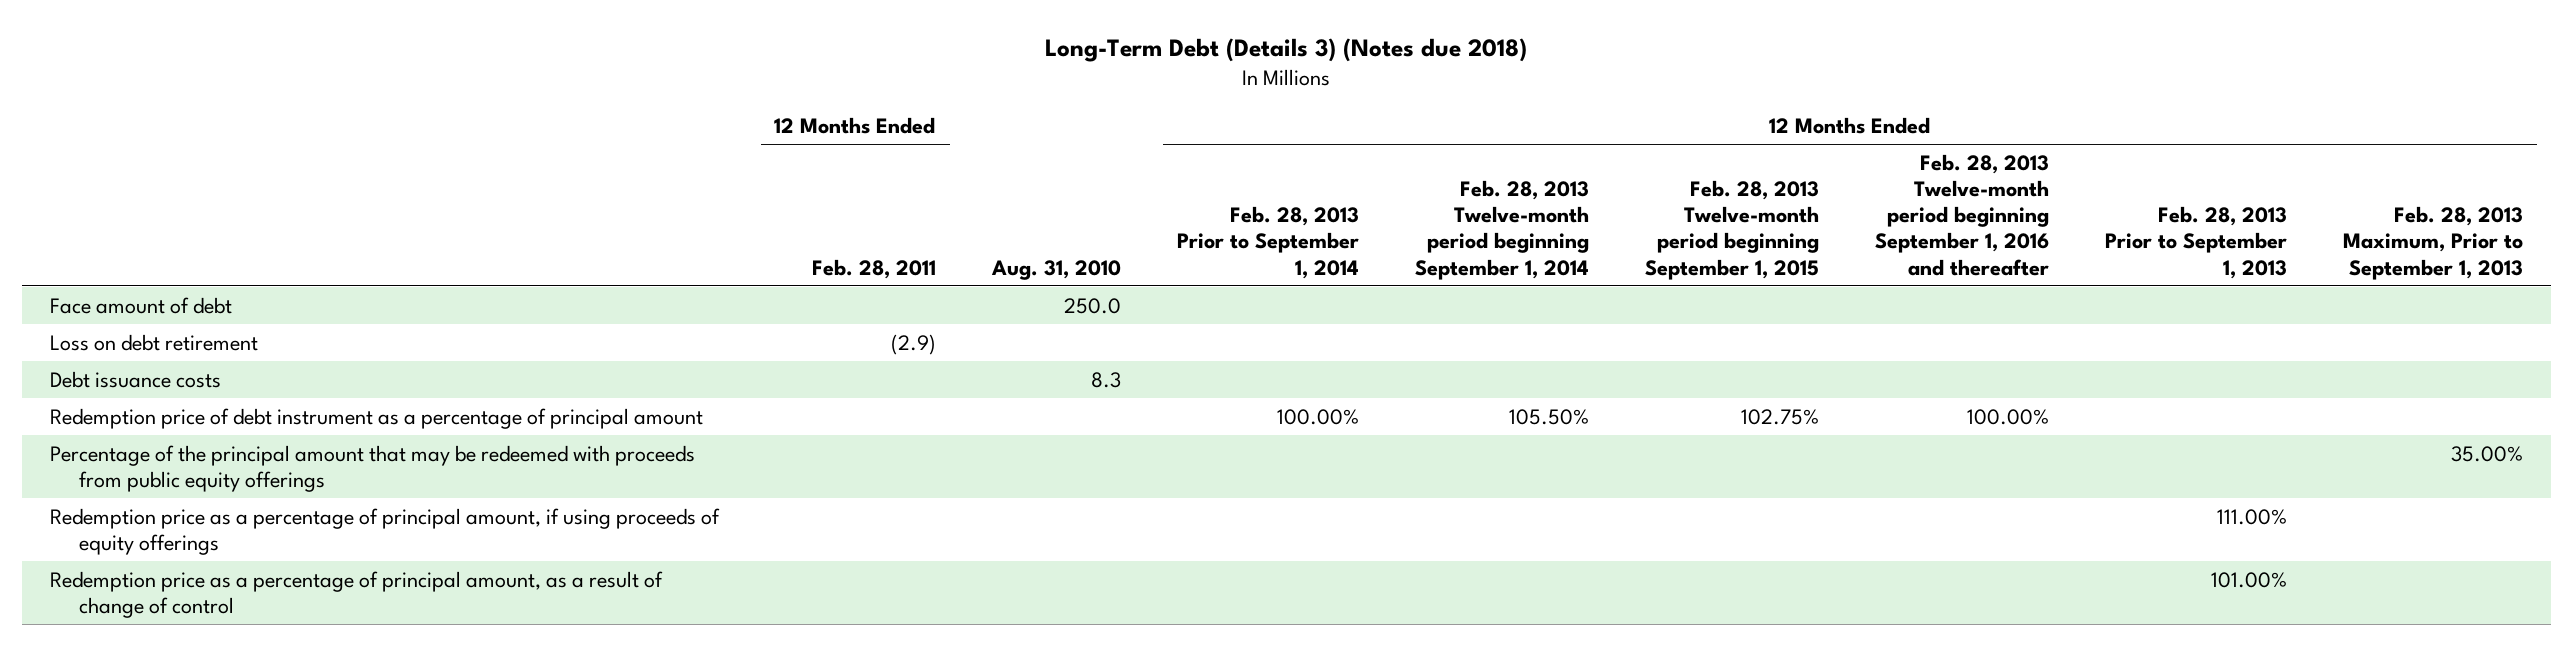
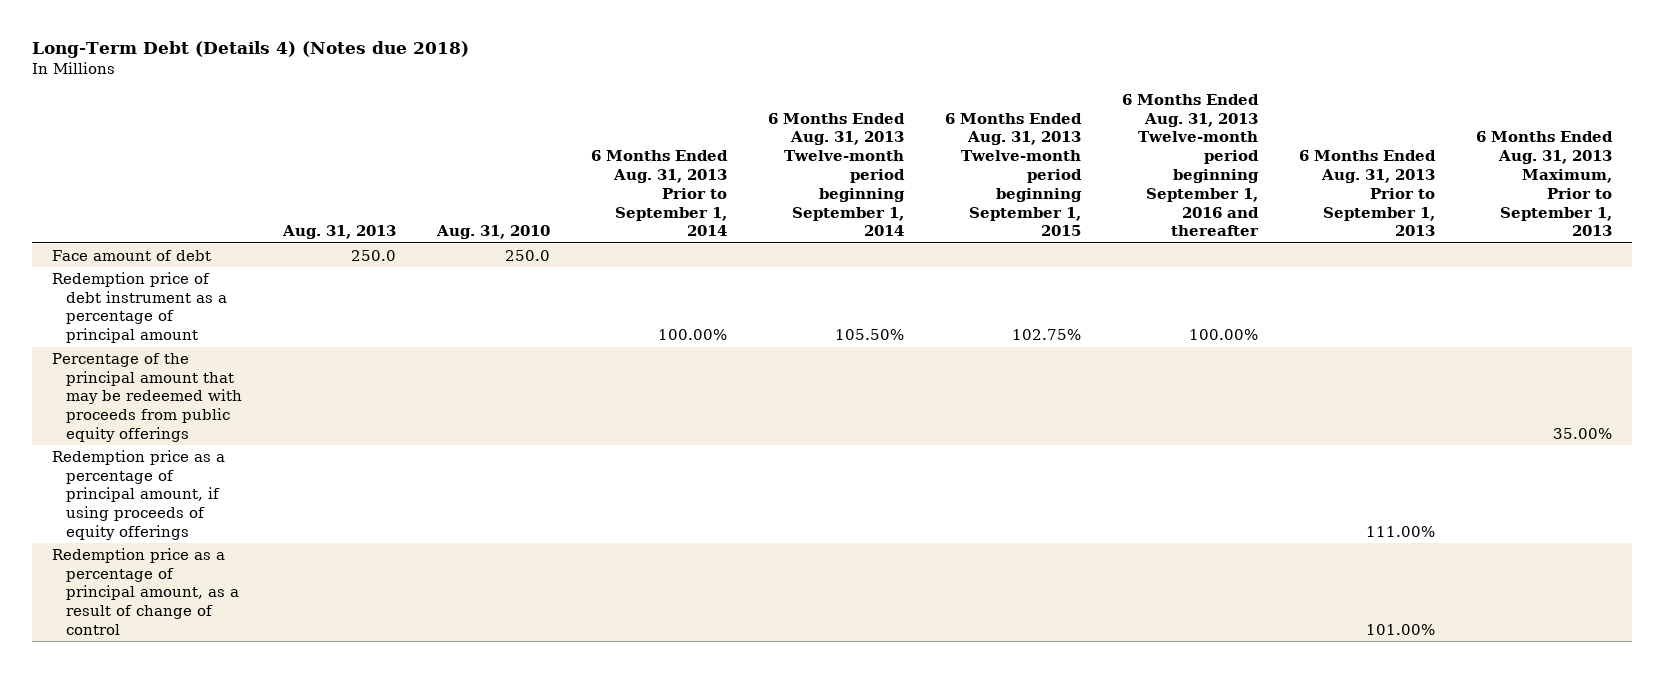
- Long-Term Debt (Details 3) (Notes due 2018)
+ Long-Term Debt (Details 4) (Notes due 2018)
- | 12 Months Ended Feb. 28, 2011 | Aug. 31, 2010 | 12 Months Ended Feb. 28, 2013 Prior to September 1, 2014 | 12 Months Ended Feb. 28, 2013 Twelve-month period beginning September 1, 2014 | 12 Months Ended Feb. 28, 2013 Twelve-month period beginning September 1, 2015 | 12 Months Ended Feb. 28, 2013 Twelve-month period beginning September 1, 2016 and thereafter | 12 Months Ended Feb. 28, 2013 Prior to September 1, 2013 | 12 Months Ended Feb. 28, 2013 Maximum, Prior to September 1, 2013
+ | Aug. 31, 2013 | Aug. 31, 2010 | 6 Months Ended Aug. 31, 2013 Prior to September 1, 2014 | 6 Months Ended Aug. 31, 2013 Twelve-month period beginning September 1, 2014 | 6 Months Ended Aug. 31, 2013 Twelve-month period beginning September 1, 2015 | 6 Months Ended Aug. 31, 2013 Twelve-month period beginning September 1, 2016 and thereafter | 6 Months Ended Aug. 31, 2013 Prior to September 1, 2013 | 6 Months Ended Aug. 31, 2013 Maximum, Prior to September 1, 2013
- Loss on debt retirement | (2.9) | | | | | | |
- Debt issuance costs | | 8.3 | | | | | |

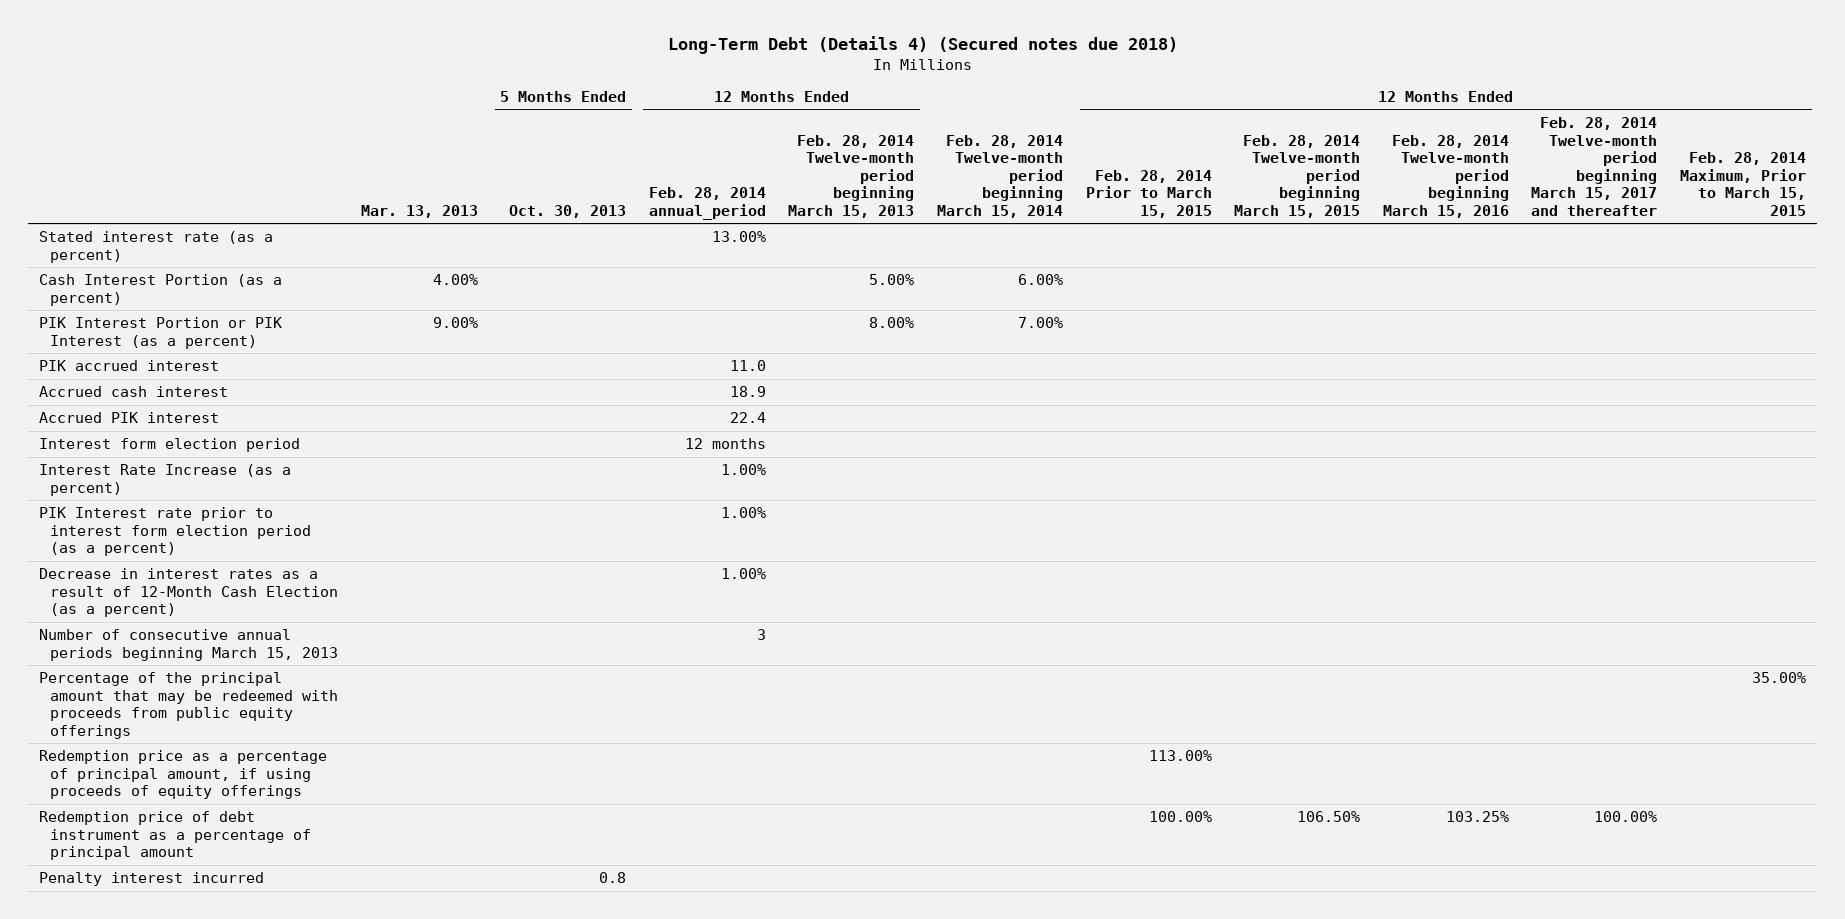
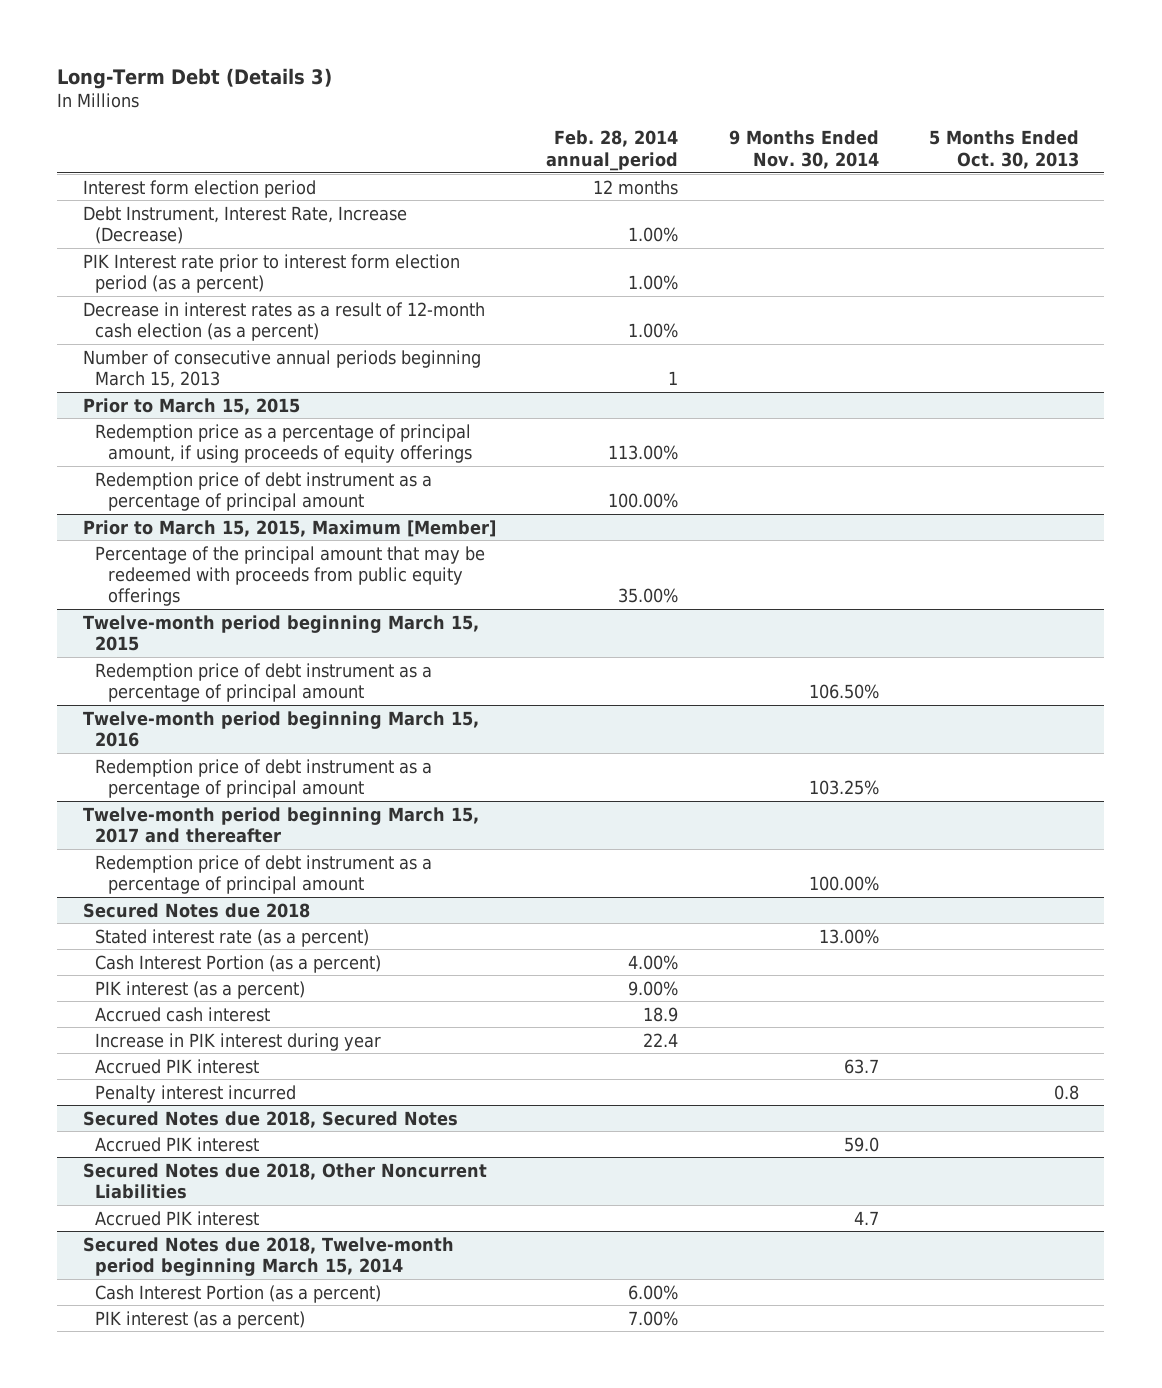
- Long-Term Debt (Details 4) (Secured notes due 2018)
+ Long-Term Debt (Details 3)
- | Mar. 13, 2013 | 5 Months Ended Oct. 30, 2013 | 12 Months Ended Feb. 28, 2014 annual_period | 12 Months Ended Feb. 28, 2014 Twelve-month period beginning March 15, 2013 | Feb. 28, 2014 Twelve-month period beginning March 15, 2014 | 12 Months Ended Feb. 28, 2014 Prior to March 15, 2015 | 12 Months Ended Feb. 28, 2014 Twelve-month period beginning March 15, 2015 | 12 Months Ended Feb. 28, 2014 Twelve-month period beginning March 15, 2016 | 12 Months Ended Feb. 28, 2014 Twelve-month period beginning March 15, 2017 and thereafter | 12 Months Ended Feb. 28, 2014 Maximum, Prior to March 15, 2015
+ | Feb. 28, 2014 annual_period | 9 Months Ended Nov. 30, 2014 | 5 Months Ended Oct. 30, 2013
- Stated interest rate (as a percent) | | | 13.00% | | | | | | |
- Cash Interest Portion (as a percent) | 4.00% | | | 5.00% | 6.00% | | | | |
- PIK Interest Portion or PIK Interest (as a percent) | 9.00% | | | 8.00% | 7.00% | | | | |
- PIK accrued interest | | | 11.0 | | | | | | |
- Accrued cash interest | | | 18.9 | | | | | | |
- Accrued PIK interest | | | 22.4 | | | | | | |
- Interest Rate Increase (as a percent) | | | 1.00% | | | | | | |
+ Debt Instrument, Interest Rate, Increase (Decrease) | 1.00% | |
- Decrease in interest rates as a result of 12-Month Cash Election (as a percent) | | | 1.00% | | | | | | |
+ Decrease in interest rates as a result of 12-month cash election (as a percent) | 1.00% | |
- Percentage of the principal amount that may be redeemed with proceeds from public equity offerings | | | | | | | | | | 35.00%
- Redemption price as a percentage of principal amount, if using proceeds of equity offerings | | | | | | 113.00% | | | |
- Redemption price of debt instrument as a percentage of principal amount | | | | | | 100.00% | 106.50% | 103.25% | 100.00% |
- Penalty interest incurred | | 0.8 | | | | | | | |
+ Prior to March 15, 2015
+ Redemption price as a percentage of principal amount, if using proceeds of equity offerings | 113.00% | |
+ Redemption price of debt instrument as a percentage of principal amount | 100.00% | |
+ Prior to March 15, 2015, Maximum [Member]
+ Percentage of the principal amount that may be redeemed with proceeds from public equity offerings | 35.00% | |
+ Twelve-month period beginning March 15, 2015
+ Redemption price of debt instrument as a percentage of principal amount | | 106.50% |
+ Twelve-month period beginning March 15, 2016
+ Redemption price of debt instrument as a percentage of principal amount | | 103.25% |
+ Twelve-month period beginning March 15, 2017 and thereafter
+ Redemption price of debt instrument as a percentage of principal amount | | 100.00% |
+ Secured Notes due 2018
+ Stated interest rate (as a percent) | | 13.00% |
+ Cash Interest Portion (as a percent) | 4.00% | |
+ PIK interest (as a percent) | 9.00% | |
+ Accrued cash interest | 18.9 | |
+ Increase in PIK interest during year | 22.4 | |
+ Accrued PIK interest | | 63.7 |
+ Penalty interest incurred | | | 0.8
+ Secured Notes due 2018, Secured Notes
+ Accrued PIK interest | | 59.0 |
+ Secured Notes due 2018, Other Noncurrent Liabilities
+ Accrued PIK interest | | 4.7 |
+ Secured Notes due 2018, Twelve-month period beginning March 15, 2014
+ Cash Interest Portion (as a percent) | 6.00% | |
+ PIK interest (as a percent) | 7.00% | |

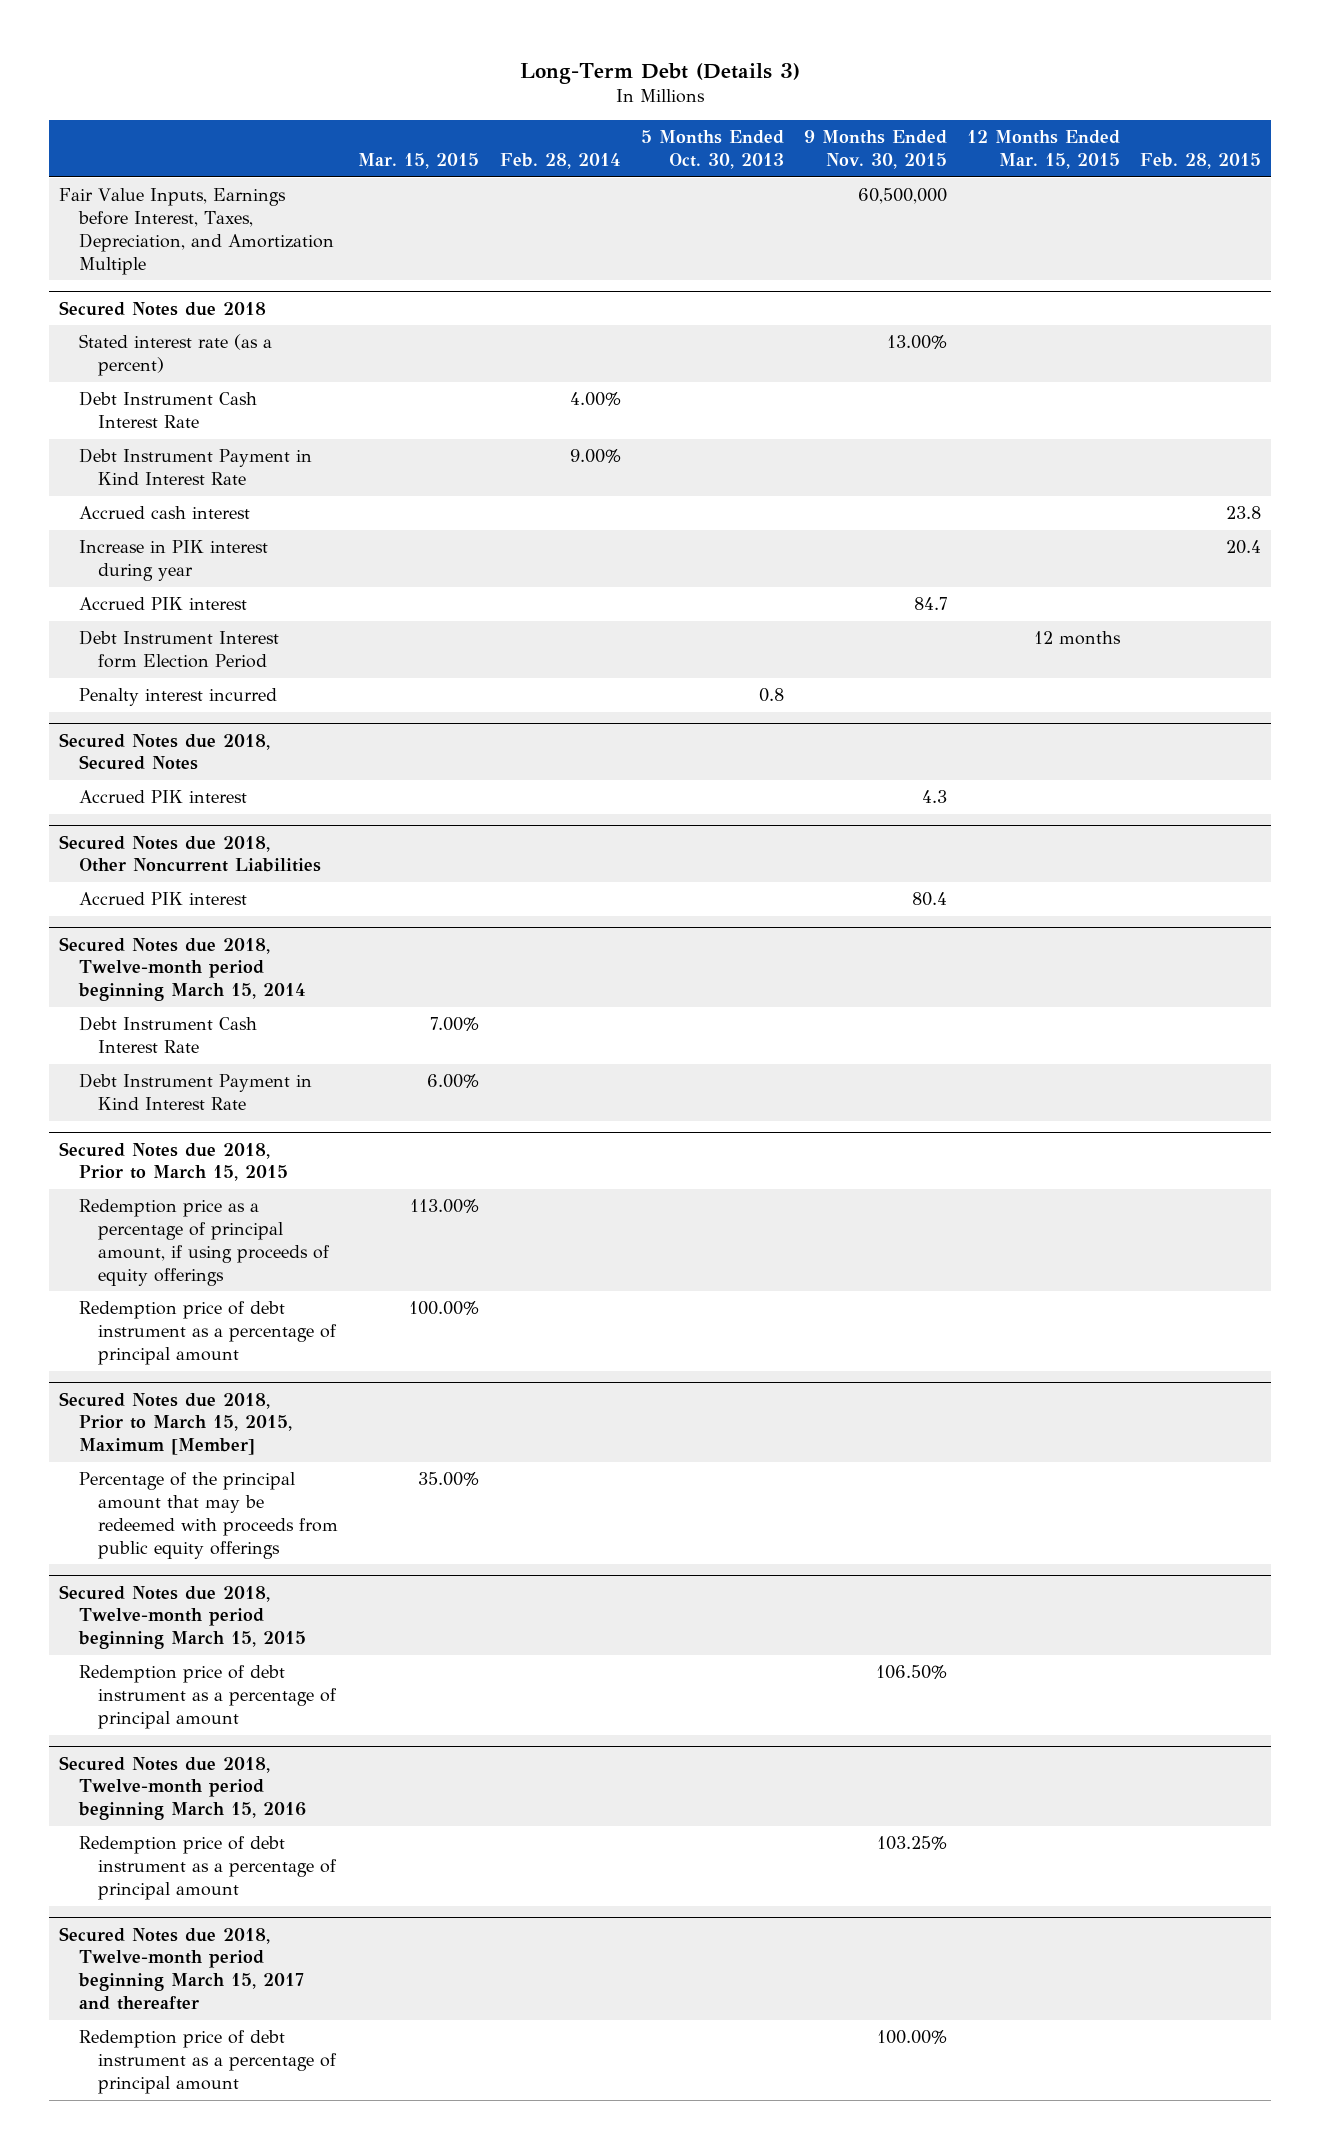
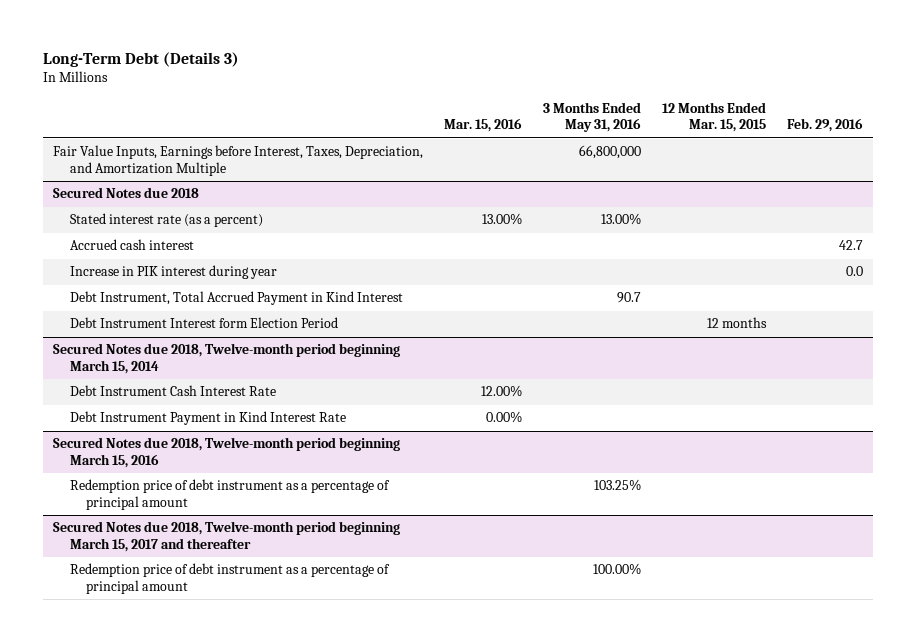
- | Mar. 15, 2015 | Feb. 28, 2014 | 5 Months Ended Oct. 30, 2013 | 9 Months Ended Nov. 30, 2015 | 12 Months Ended Mar. 15, 2015 | Feb. 28, 2015
+ | Mar. 15, 2016 | 3 Months Ended May 31, 2016 | 12 Months Ended Mar. 15, 2015 | Feb. 29, 2016
@ Secured Notes due 2018
- Debt Instrument Cash Interest Rate | | 4.00% | | | |
- Debt Instrument Payment in Kind Interest Rate | | 9.00% | | | |
- Accrued PIK interest | | | | 84.7 | |
+ Debt Instrument, Total Accrued Payment in Kind Interest | | 90.7 | |
- Penalty interest incurred | | | 0.8 | | |
- Secured Notes due 2018, Secured Notes
- Accrued PIK interest | | | | 4.3 | |
- Secured Notes due 2018, Other Noncurrent Liabilities
- Accrued PIK interest | | | | 80.4 | |
- Secured Notes due 2018, Prior to March 15, 2015
- Redemption price as a percentage of principal amount, if using proceeds of equity offerings | 113.00% | | | | |
- Redemption price of debt instrument as a percentage of principal amount | 100.00% | | | | |
- Secured Notes due 2018, Prior to March 15, 2015, Maximum [Member]
- Percentage of the principal amount that may be redeemed with proceeds from public equity offerings | 35.00% | | | | |
- Secured Notes due 2018, Twelve-month period beginning March 15, 2015
- Redemption price of debt instrument as a percentage of principal amount | | | | 106.50% | |

